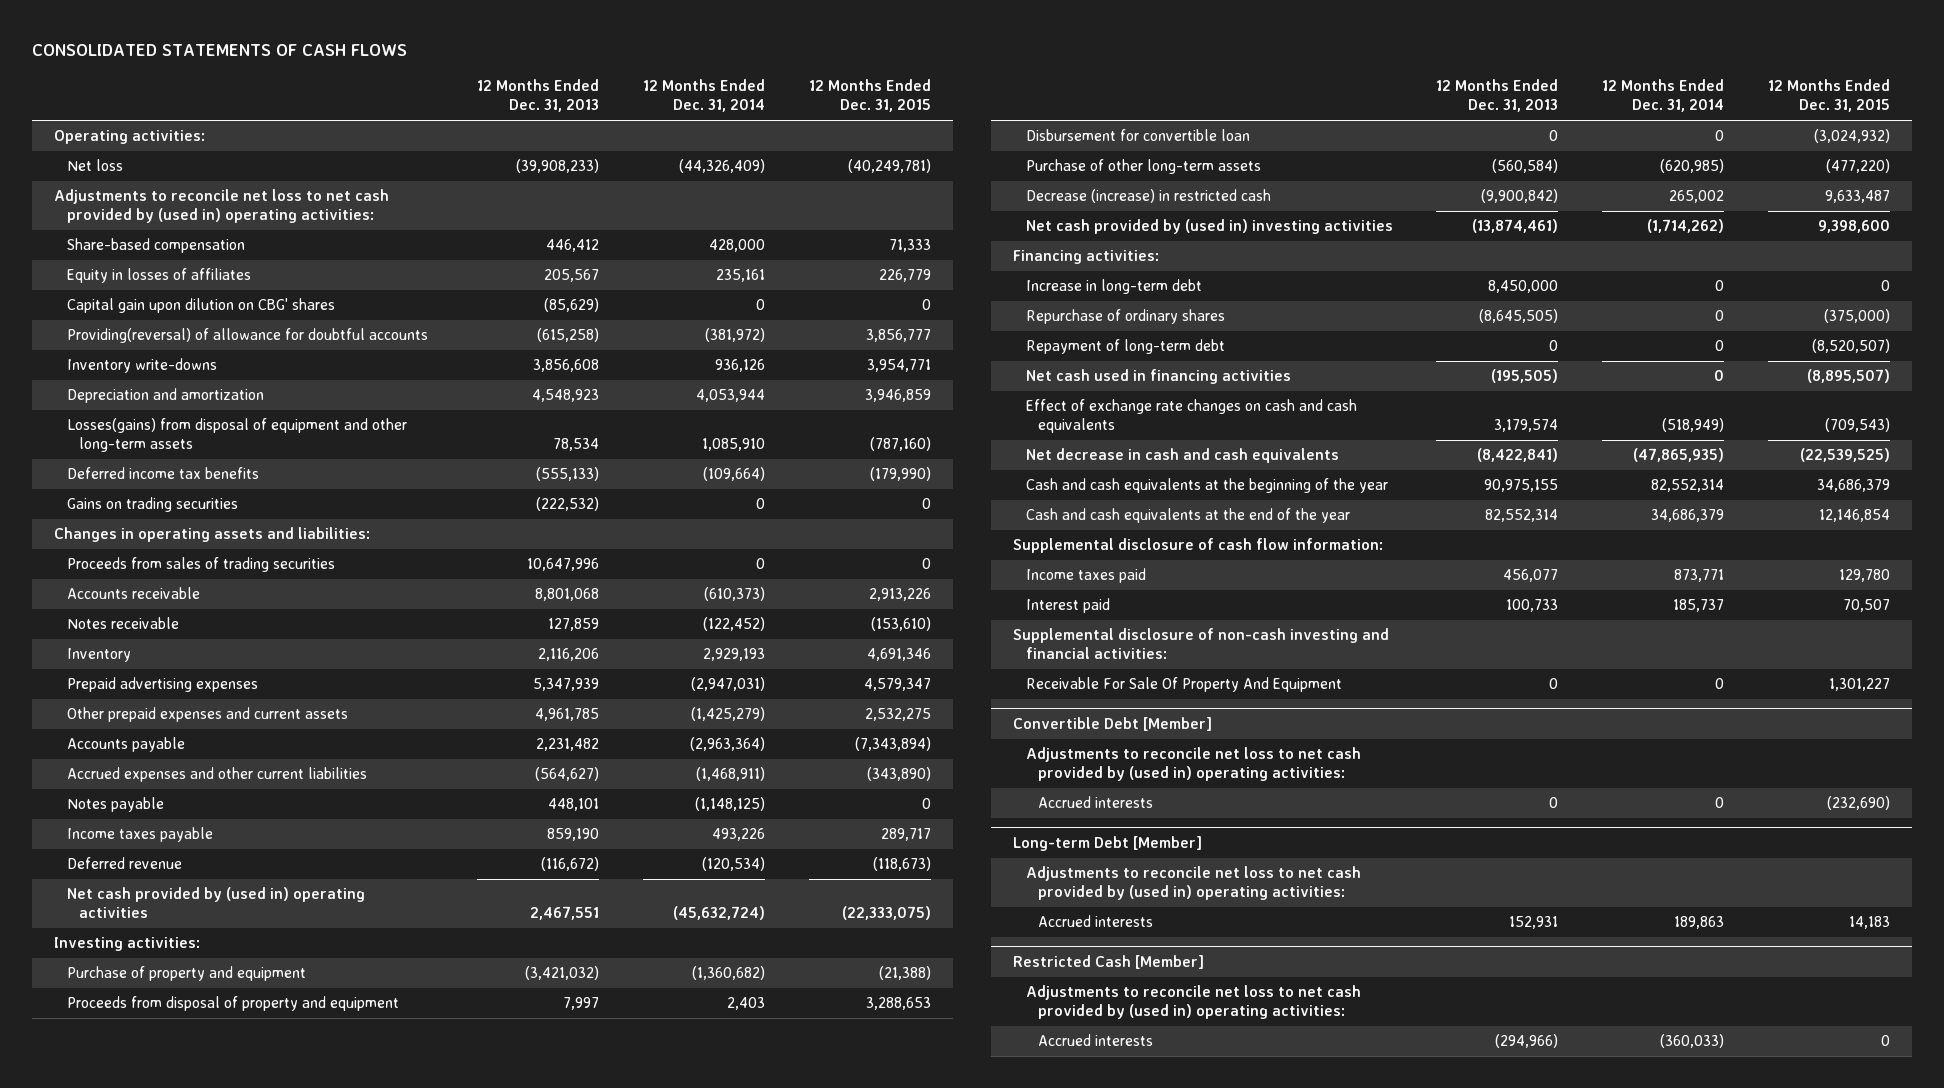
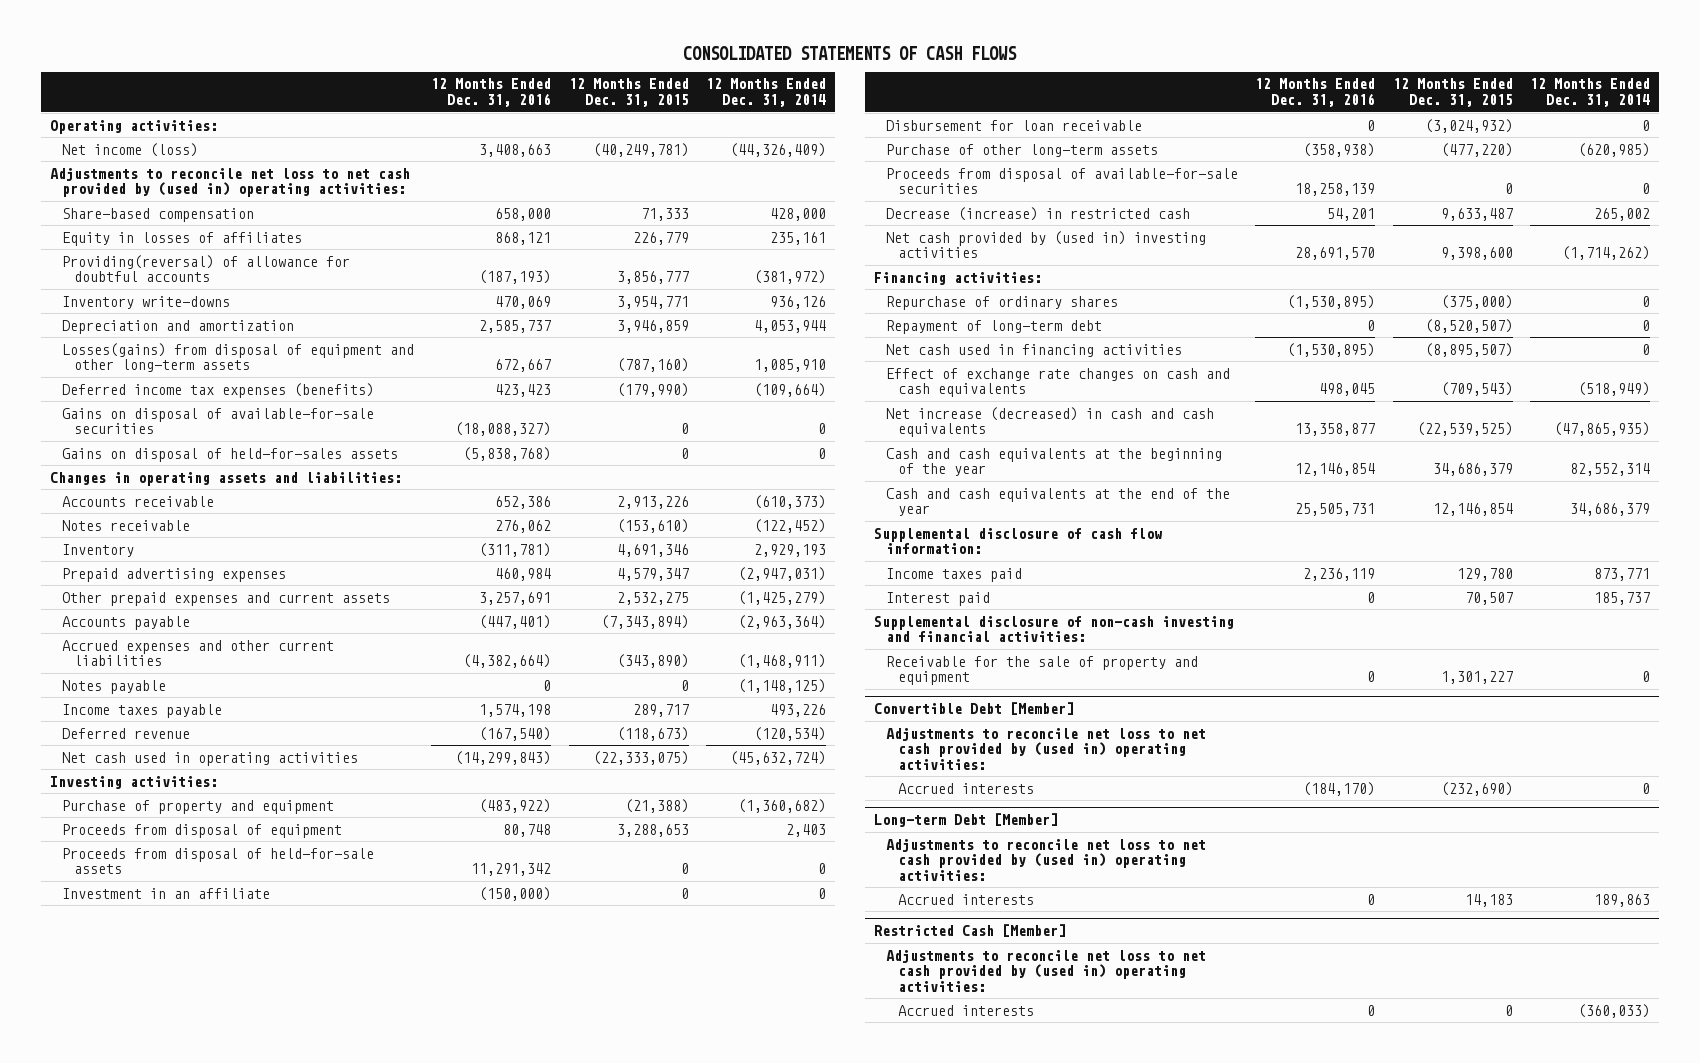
- | 12 Months Ended Dec. 31, 2013 | 12 Months Ended Dec. 31, 2014 | 12 Months Ended Dec. 31, 2015
+ | 12 Months Ended Dec. 31, 2016 | 12 Months Ended Dec. 31, 2015 | 12 Months Ended Dec. 31, 2014
- Net loss | (39,908,233) | (44,326,409) | (40,249,781)
+ Net income (loss) | 3,408,663 | (40,249,781) | (44,326,409)
- Capital gain upon dilution on CBG' shares | (85,629) | 0 | 0
- Deferred income tax benefits | (555,133) | (109,664) | (179,990)
- Gains on trading securities | (222,532) | 0 | 0
+ Deferred income tax expenses (benefits) | 423,423 | (179,990) | (109,664)
+ Gains on disposal of available-for-sale securities | (18,088,327) | 0 | 0
+ Gains on disposal of held-for-sales assets | (5,838,768) | 0 | 0
- Proceeds from sales of trading securities | 10,647,996 | 0 | 0
- Net cash provided by (used in) operating activities | 2,467,551 | (45,632,724) | (22,333,075)
+ Net cash used in operating activities | (14,299,843) | (22,333,075) | (45,632,724)
- Proceeds from disposal of property and equipment | 7,997 | 2,403 | 3,288,653
- Disbursement for convertible loan | 0 | 0 | (3,024,932)
+ Proceeds from disposal of equipment | 80,748 | 3,288,653 | 2,403
+ Proceeds from disposal of held-for-sale assets | 11,291,342 | 0 | 0
+ Investment in an affiliate | (150,000) | 0 | 0
+ Disbursement for loan receivable | 0 | (3,024,932) | 0
+ Proceeds from disposal of available-for-sale securities | 18,258,139 | 0 | 0
- Increase in long-term debt | 8,450,000 | 0 | 0
- Net decrease in cash and cash equivalents | (8,422,841) | (47,865,935) | (22,539,525)
+ Net increase (decreased) in cash and cash equivalents | 13,358,877 | (22,539,525) | (47,865,935)
- Receivable For Sale Of Property And Equipment | 0 | 0 | 1,301,227
+ Receivable for the sale of property and equipment | 0 | 1,301,227 | 0

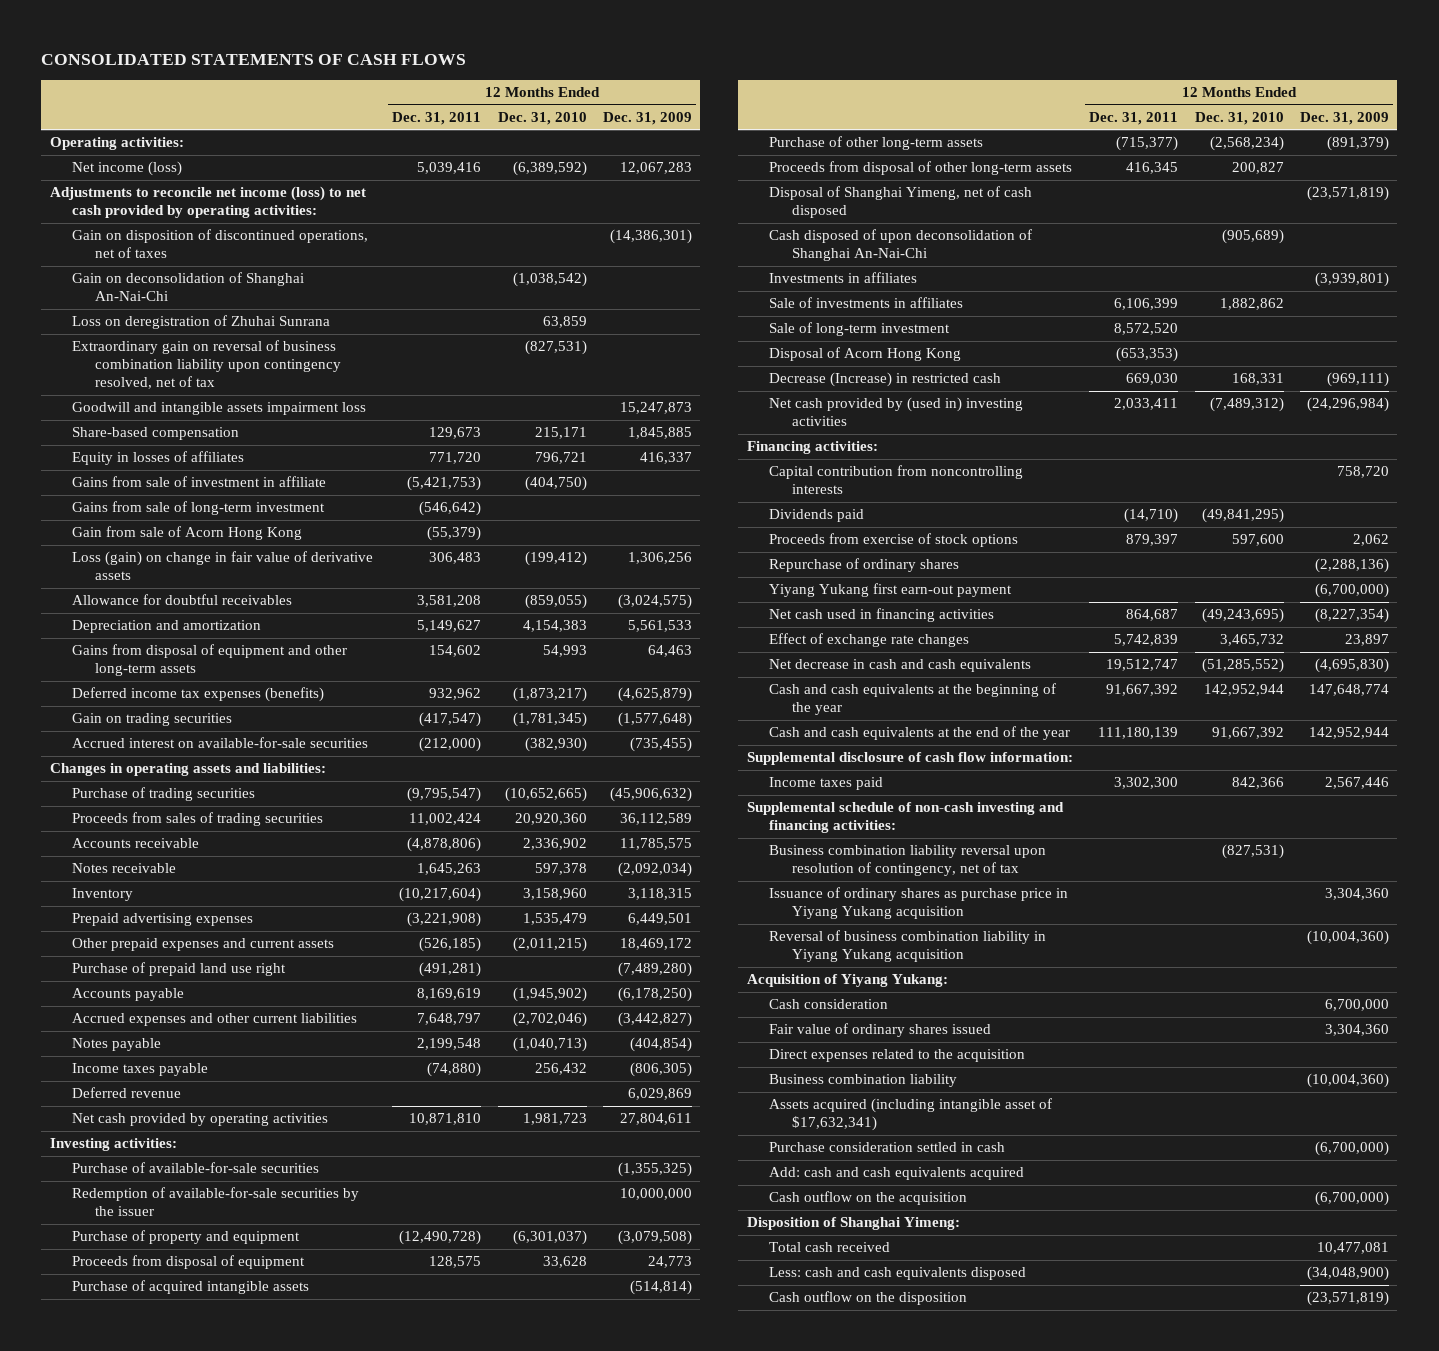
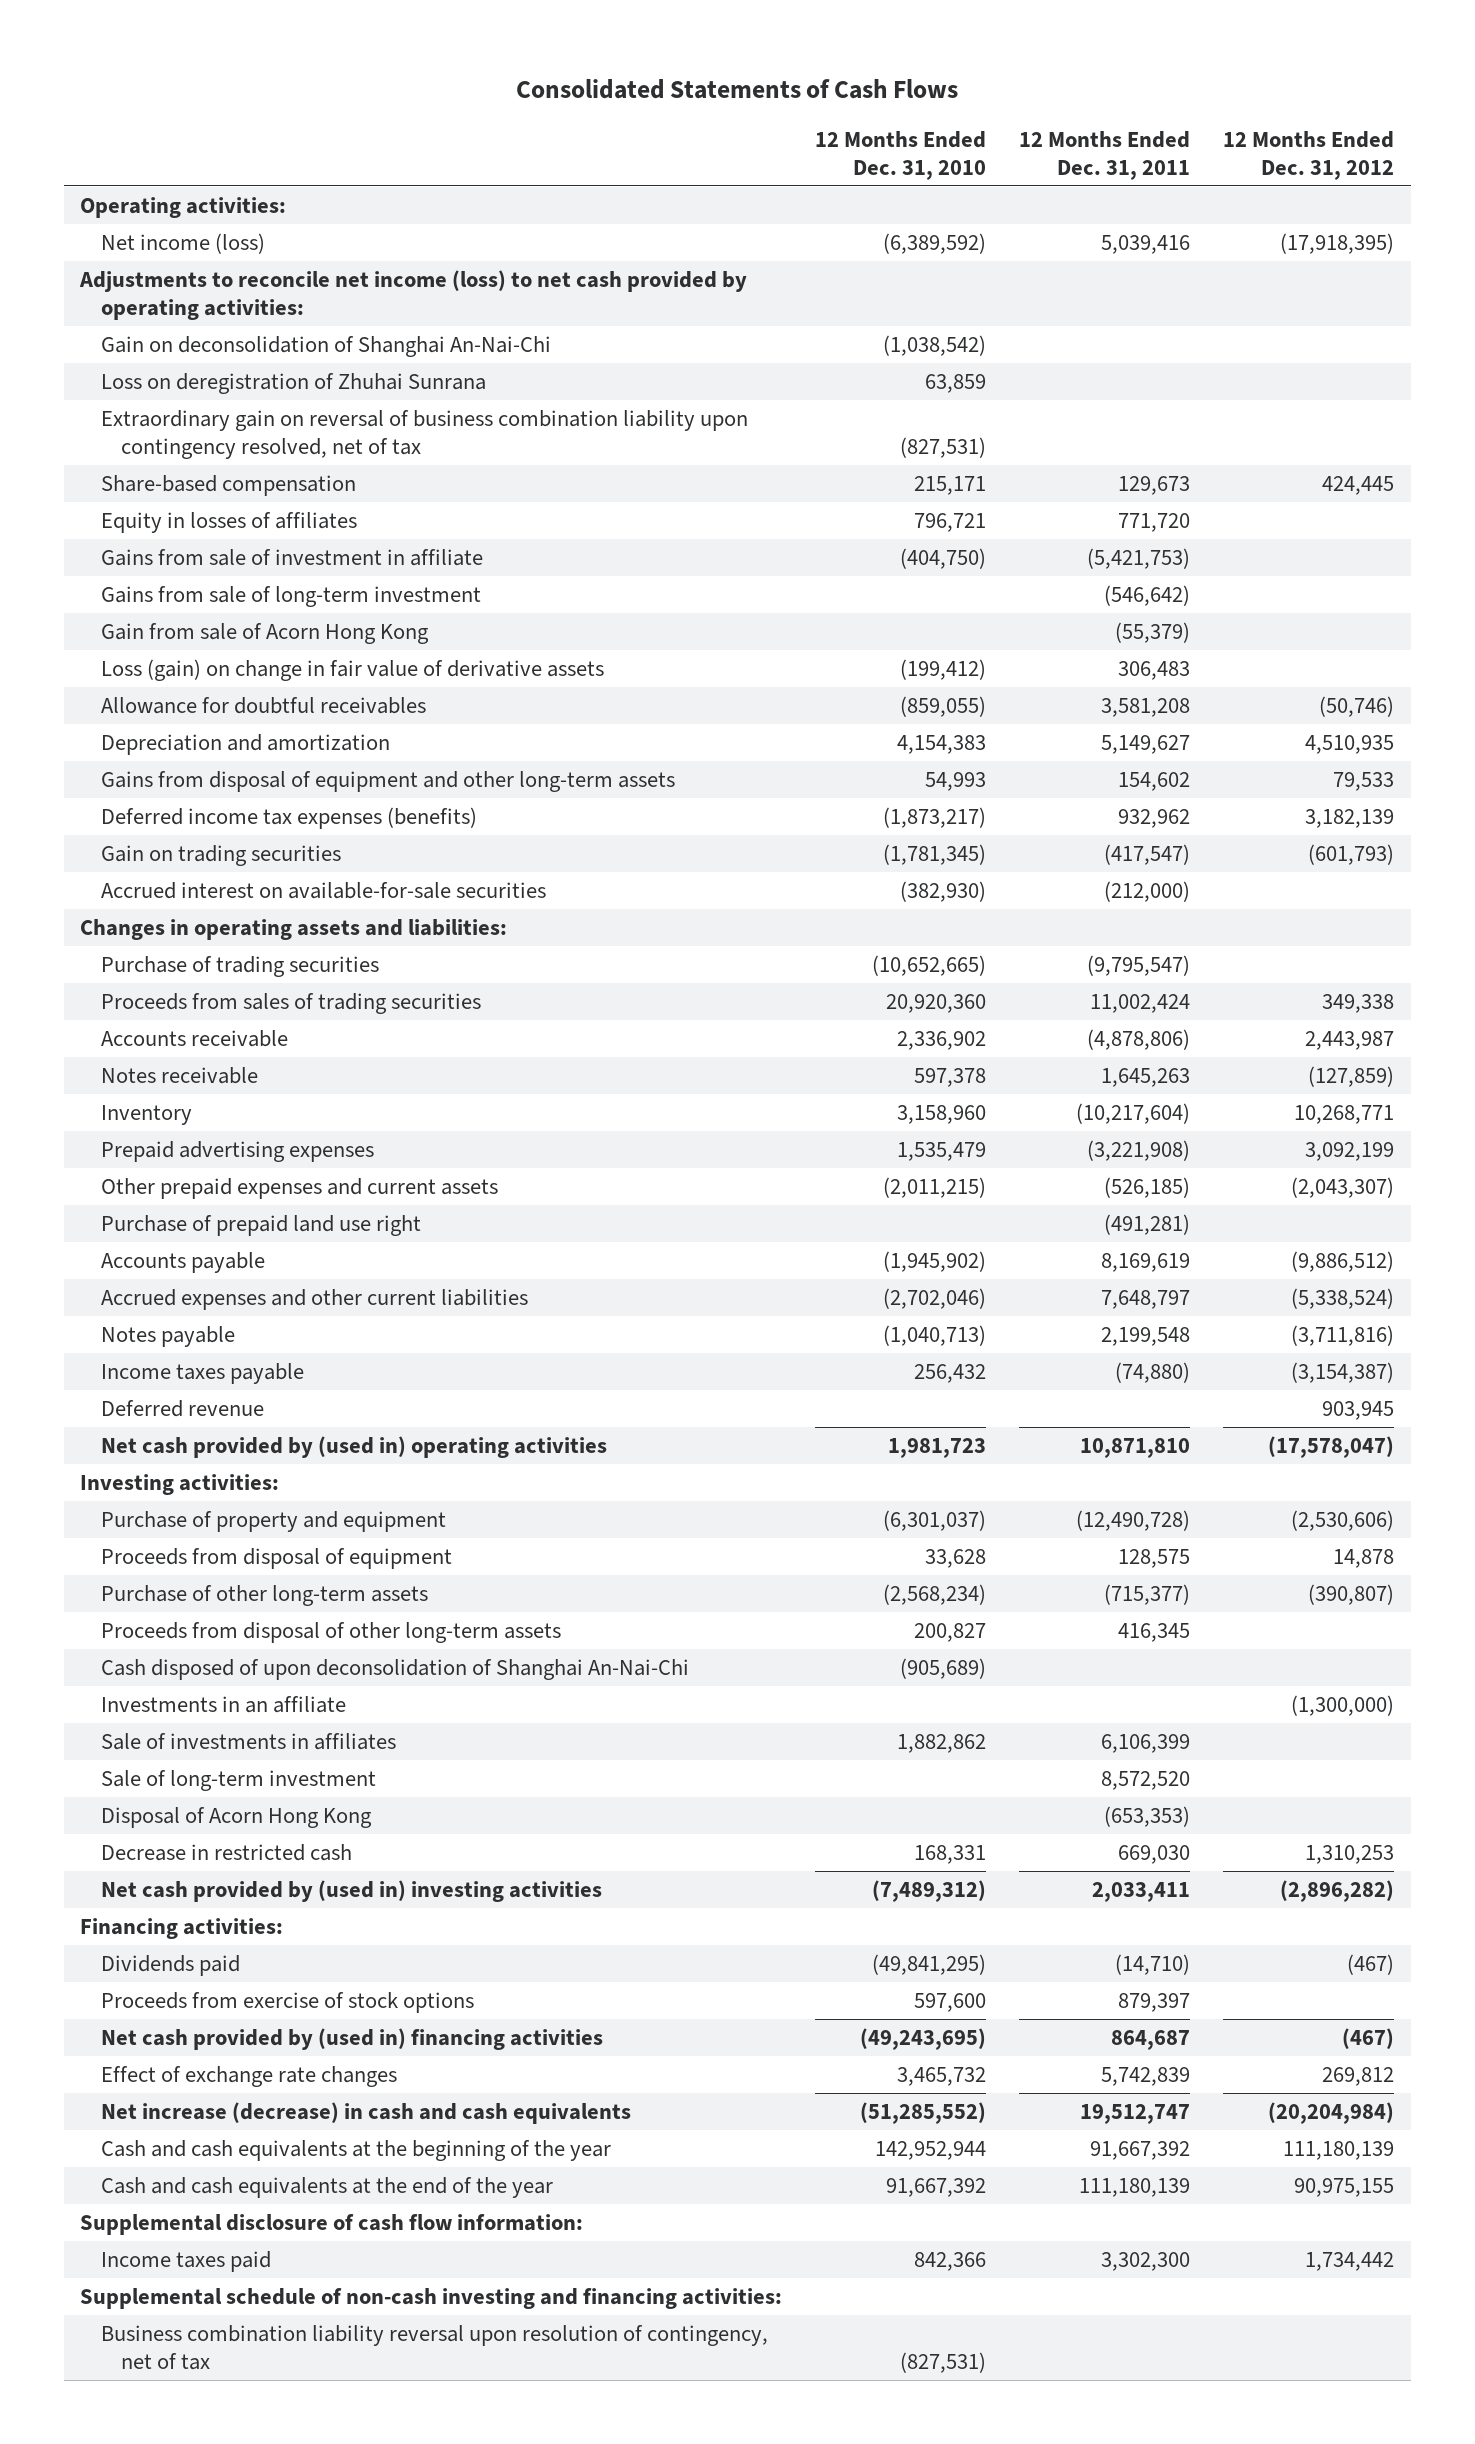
- CONSOLIDATED STATEMENTS OF CASH FLOWS
+ Consolidated Statements of Cash Flows
- | 12 Months Ended Dec. 31, 2011 | 12 Months Ended Dec. 31, 2010 | 12 Months Ended Dec. 31, 2009
+ | 12 Months Ended Dec. 31, 2010 | 12 Months Ended Dec. 31, 2011 | 12 Months Ended Dec. 31, 2012
- Gain on disposition of discontinued operations, net of taxes | | | (14,386,301)
- Goodwill and intangible assets impairment loss | | | 15,247,873
- Net cash provided by operating activities | 10,871,810 | 1,981,723 | 27,804,611
+ Net cash provided by (used in) operating activities | 1,981,723 | 10,871,810 | (17,578,047)
- Purchase of available-for-sale securities | | | (1,355,325)
- Redemption of available-for-sale securities by the issuer | | | 10,000,000
- Purchase of acquired intangible assets | | | (514,814)
- Disposal of Shanghai Yimeng, net of cash disposed | | | (23,571,819)
- Investments in affiliates | | | (3,939,801)
+ Investments in an affiliate | | | (1,300,000)
- Decrease (Increase) in restricted cash | 669,030 | 168,331 | (969,111)
+ Decrease in restricted cash | 168,331 | 669,030 | 1,310,253
- Capital contribution from noncontrolling interests | | | 758,720
- Repurchase of ordinary shares | | | (2,288,136)
- Yiyang Yukang first earn-out payment | | | (6,700,000)
- Net cash used in financing activities | 864,687 | (49,243,695) | (8,227,354)
+ Net cash provided by (used in) financing activities | (49,243,695) | 864,687 | (467)
- Net decrease in cash and cash equivalents | 19,512,747 | (51,285,552) | (4,695,830)
+ Net increase (decrease) in cash and cash equivalents | (51,285,552) | 19,512,747 | (20,204,984)
- Issuance of ordinary shares as purchase price in Yiyang Yukang acquisition | | | 3,304,360
- Reversal of business combination liability in Yiyang Yukang acquisition | | | (10,004,360)
- Acquisition of Yiyang Yukang:
- Cash consideration | | | 6,700,000
- Fair value of ordinary shares issued | | | 3,304,360
- Direct expenses related to the acquisition
- Business combination liability | | | (10,004,360)
- Assets acquired (including intangible asset of $17,632,341)
- Purchase consideration settled in cash | | | (6,700,000)
- Add: cash and cash equivalents acquired
- Cash outflow on the acquisition | | | (6,700,000)
- Disposition of Shanghai Yimeng:
- Total cash received | | | 10,477,081
- Less: cash and cash equivalents disposed | | | (34,048,900)
- Cash outflow on the disposition | | | (23,571,819)

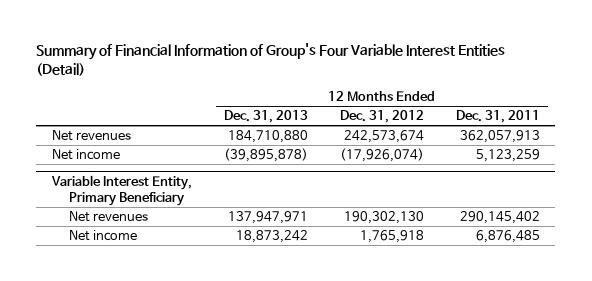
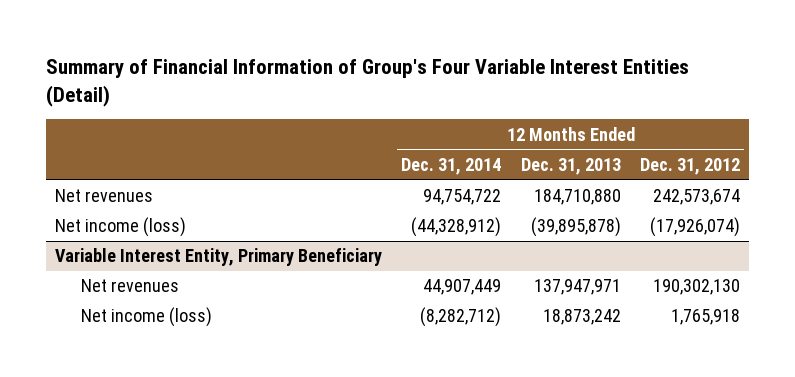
- | 12 Months Ended Dec. 31, 2013 | 12 Months Ended Dec. 31, 2012 | 12 Months Ended Dec. 31, 2011
+ | 12 Months Ended Dec. 31, 2014 | 12 Months Ended Dec. 31, 2013 | 12 Months Ended Dec. 31, 2012
- Net income | (39,895,878) | (17,926,074) | 5,123,259
+ Net income (loss) | (44,328,912) | (39,895,878) | (17,926,074)
@ Variable Interest Entity, Primary Beneficiary
- Net income | 18,873,242 | 1,765,918 | 6,876,485
+ Net income (loss) | (8,282,712) | 18,873,242 | 1,765,918

